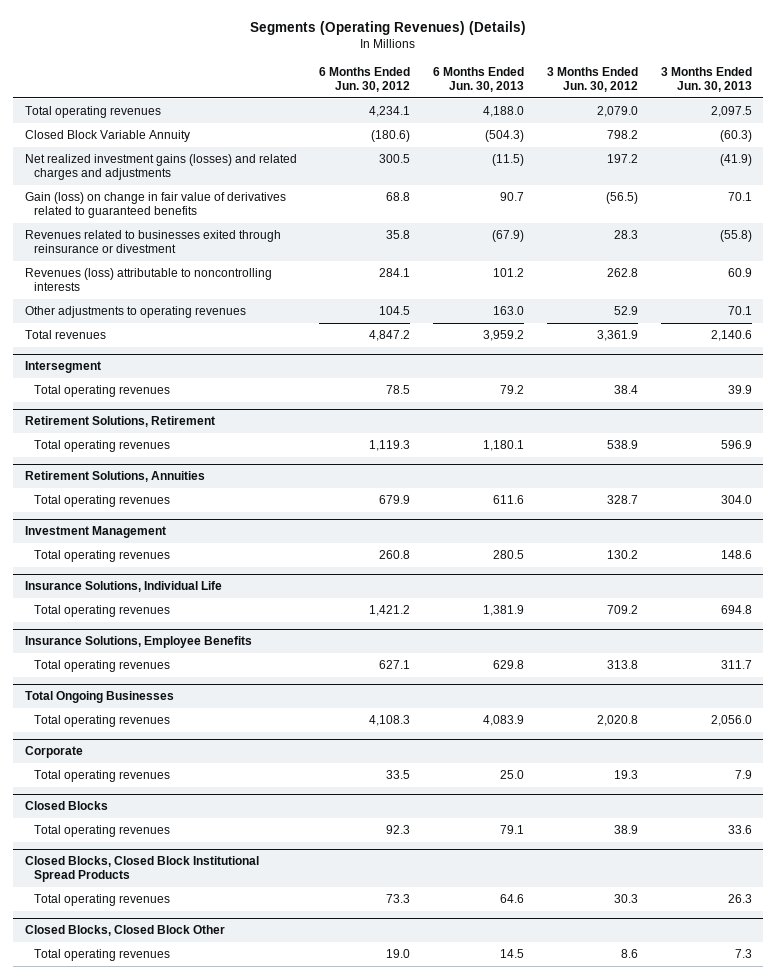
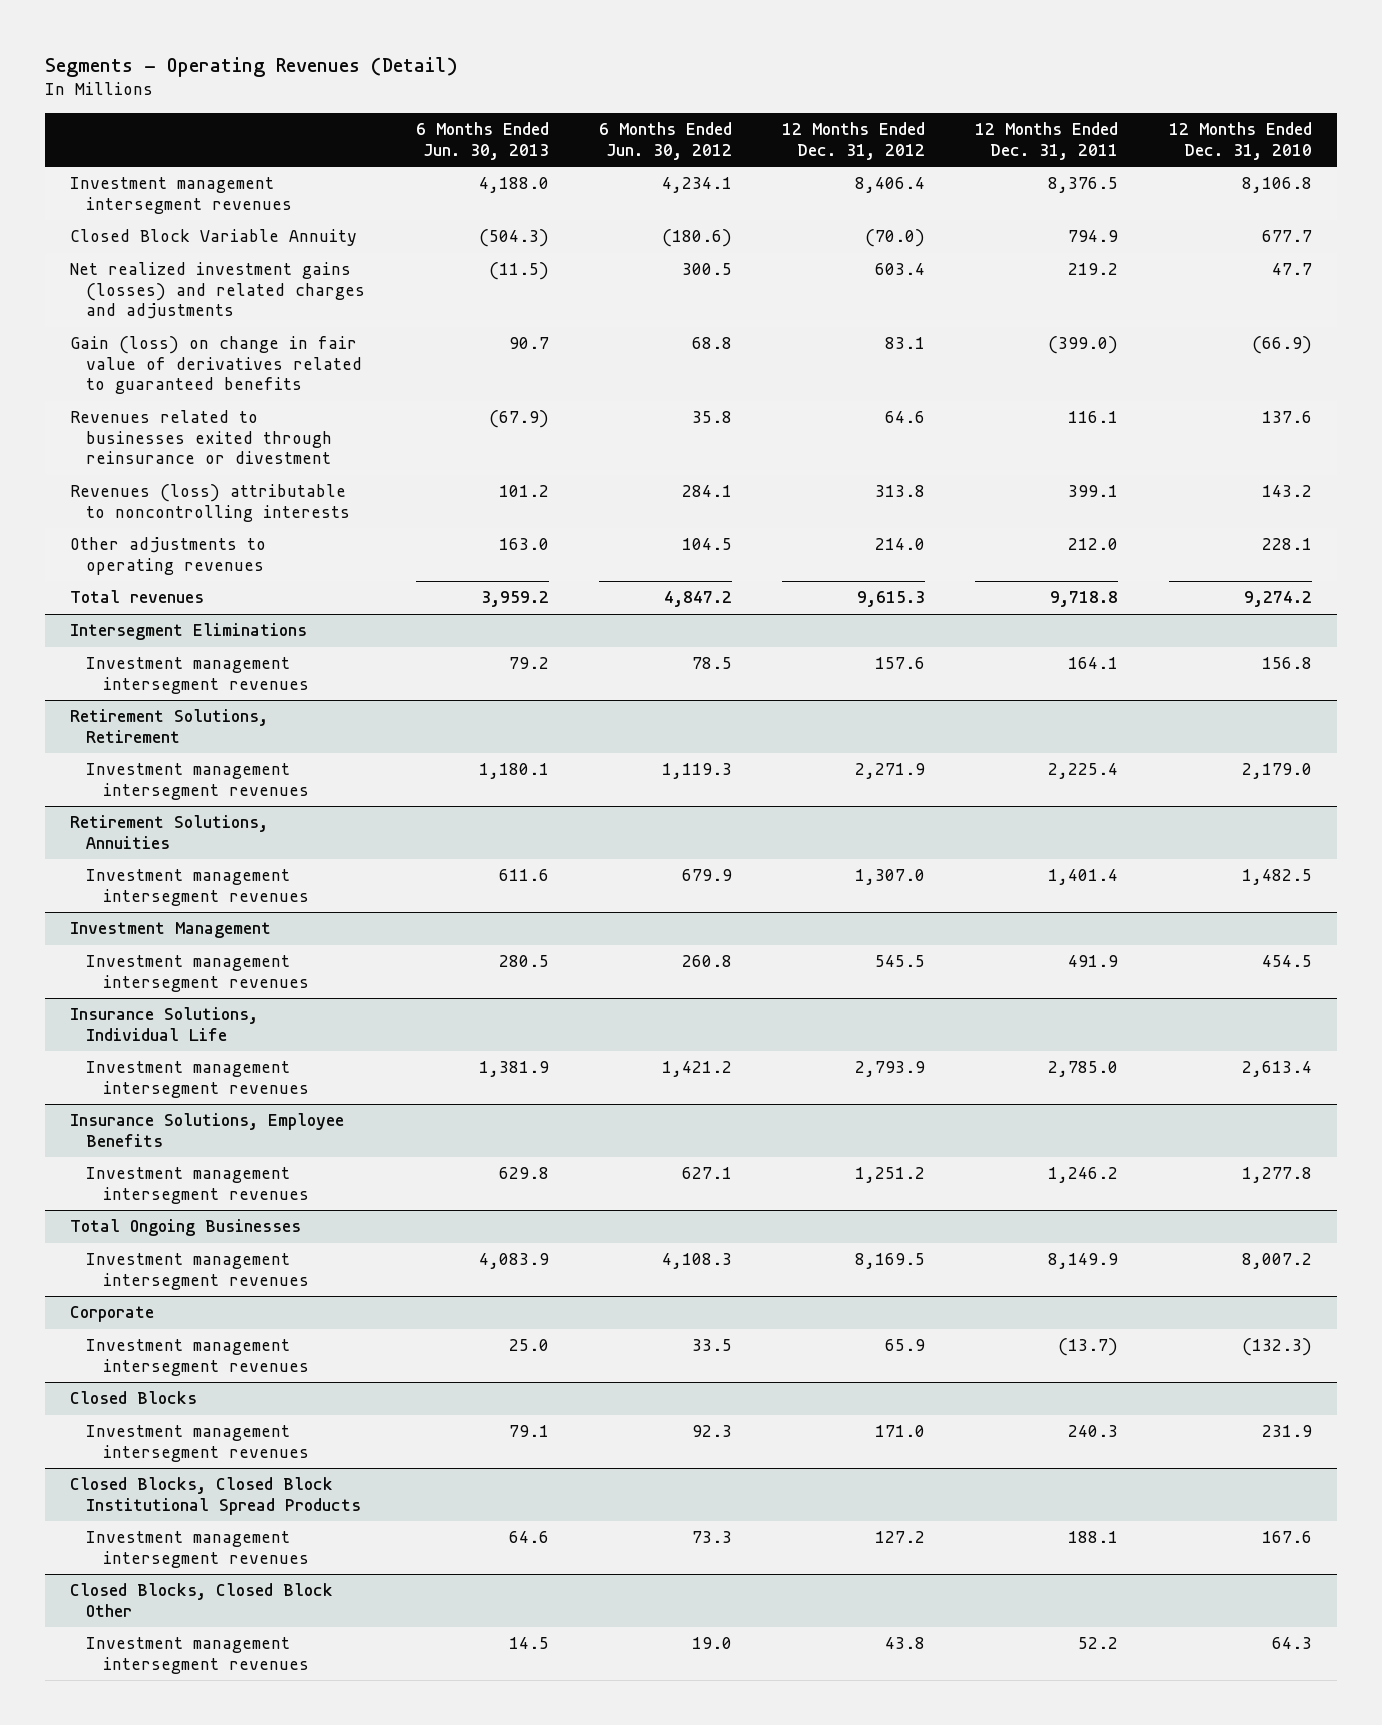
- Segments (Operating Revenues) (Details)
+ Segments - Operating Revenues (Detail)
- | 6 Months Ended Jun. 30, 2012 | 6 Months Ended Jun. 30, 2013 | 3 Months Ended Jun. 30, 2012 | 3 Months Ended Jun. 30, 2013
+ | 6 Months Ended Jun. 30, 2013 | 6 Months Ended Jun. 30, 2012 | 12 Months Ended Dec. 31, 2012 | 12 Months Ended Dec. 31, 2011 | 12 Months Ended Dec. 31, 2010
- Total operating revenues | 4,234.1 | 4,188.0 | 2,079.0 | 2,097.5
+ Investment management intersegment revenues | 4,188.0 | 4,234.1 | 8,406.4 | 8,376.5 | 8,106.8
- Intersegment
- Total operating revenues | 78.5 | 79.2 | 38.4 | 39.9
+ Intersegment Eliminations
+ Investment management intersegment revenues | 79.2 | 78.5 | 157.6 | 164.1 | 156.8
@ Retirement Solutions, Retirement
- Total operating revenues | 1,119.3 | 1,180.1 | 538.9 | 596.9
+ Investment management intersegment revenues | 1,180.1 | 1,119.3 | 2,271.9 | 2,225.4 | 2,179.0
@ Retirement Solutions, Annuities
- Total operating revenues | 679.9 | 611.6 | 328.7 | 304.0
+ Investment management intersegment revenues | 611.6 | 679.9 | 1,307.0 | 1,401.4 | 1,482.5
@ Investment Management
- Total operating revenues | 260.8 | 280.5 | 130.2 | 148.6
+ Investment management intersegment revenues | 280.5 | 260.8 | 545.5 | 491.9 | 454.5
@ Insurance Solutions, Individual Life
- Total operating revenues | 1,421.2 | 1,381.9 | 709.2 | 694.8
+ Investment management intersegment revenues | 1,381.9 | 1,421.2 | 2,793.9 | 2,785.0 | 2,613.4
@ Insurance Solutions, Employee Benefits
- Total operating revenues | 627.1 | 629.8 | 313.8 | 311.7
+ Investment management intersegment revenues | 629.8 | 627.1 | 1,251.2 | 1,246.2 | 1,277.8
@ Total Ongoing Businesses
- Total operating revenues | 4,108.3 | 4,083.9 | 2,020.8 | 2,056.0
+ Investment management intersegment revenues | 4,083.9 | 4,108.3 | 8,169.5 | 8,149.9 | 8,007.2
@ Corporate
- Total operating revenues | 33.5 | 25.0 | 19.3 | 7.9
+ Investment management intersegment revenues | 25.0 | 33.5 | 65.9 | (13.7) | (132.3)
@ Closed Blocks
- Total operating revenues | 92.3 | 79.1 | 38.9 | 33.6
+ Investment management intersegment revenues | 79.1 | 92.3 | 171.0 | 240.3 | 231.9
@ Closed Blocks, Closed Block Institutional Spread Products
- Total operating revenues | 73.3 | 64.6 | 30.3 | 26.3
+ Investment management intersegment revenues | 64.6 | 73.3 | 127.2 | 188.1 | 167.6
@ Closed Blocks, Closed Block Other
- Total operating revenues | 19.0 | 14.5 | 8.6 | 7.3
+ Investment management intersegment revenues | 14.5 | 19.0 | 43.8 | 52.2 | 64.3

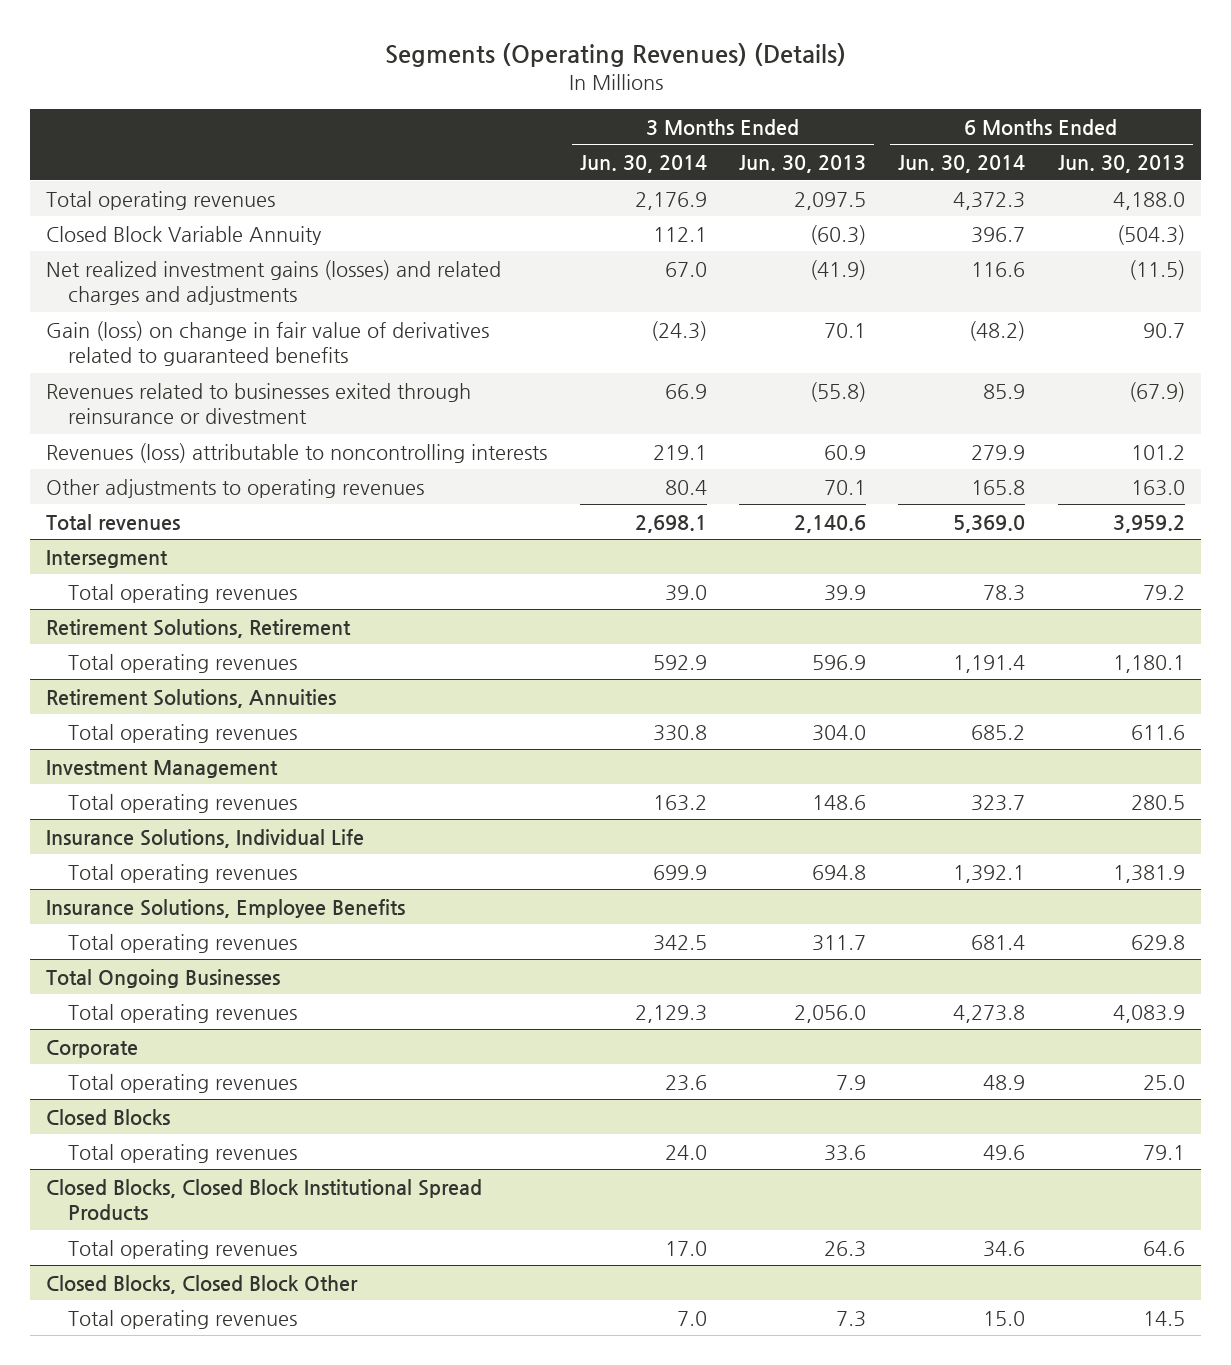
- Segments - Operating Revenues (Detail)
+ Segments (Operating Revenues) (Details)
- | 6 Months Ended Jun. 30, 2013 | 6 Months Ended Jun. 30, 2012 | 12 Months Ended Dec. 31, 2012 | 12 Months Ended Dec. 31, 2011 | 12 Months Ended Dec. 31, 2010
+ | 3 Months Ended Jun. 30, 2014 | 3 Months Ended Jun. 30, 2013 | 6 Months Ended Jun. 30, 2014 | 6 Months Ended Jun. 30, 2013
- Investment management intersegment revenues | 4,188.0 | 4,234.1 | 8,406.4 | 8,376.5 | 8,106.8
+ Total operating revenues | 2,176.9 | 2,097.5 | 4,372.3 | 4,188.0
- Intersegment Eliminations
- Investment management intersegment revenues | 79.2 | 78.5 | 157.6 | 164.1 | 156.8
+ Intersegment
+ Total operating revenues | 39.0 | 39.9 | 78.3 | 79.2
@ Retirement Solutions, Retirement
- Investment management intersegment revenues | 1,180.1 | 1,119.3 | 2,271.9 | 2,225.4 | 2,179.0
+ Total operating revenues | 592.9 | 596.9 | 1,191.4 | 1,180.1
@ Retirement Solutions, Annuities
- Investment management intersegment revenues | 611.6 | 679.9 | 1,307.0 | 1,401.4 | 1,482.5
+ Total operating revenues | 330.8 | 304.0 | 685.2 | 611.6
@ Investment Management
- Investment management intersegment revenues | 280.5 | 260.8 | 545.5 | 491.9 | 454.5
+ Total operating revenues | 163.2 | 148.6 | 323.7 | 280.5
@ Insurance Solutions, Individual Life
- Investment management intersegment revenues | 1,381.9 | 1,421.2 | 2,793.9 | 2,785.0 | 2,613.4
+ Total operating revenues | 699.9 | 694.8 | 1,392.1 | 1,381.9
@ Insurance Solutions, Employee Benefits
- Investment management intersegment revenues | 629.8 | 627.1 | 1,251.2 | 1,246.2 | 1,277.8
+ Total operating revenues | 342.5 | 311.7 | 681.4 | 629.8
@ Total Ongoing Businesses
- Investment management intersegment revenues | 4,083.9 | 4,108.3 | 8,169.5 | 8,149.9 | 8,007.2
+ Total operating revenues | 2,129.3 | 2,056.0 | 4,273.8 | 4,083.9
@ Corporate
- Investment management intersegment revenues | 25.0 | 33.5 | 65.9 | (13.7) | (132.3)
+ Total operating revenues | 23.6 | 7.9 | 48.9 | 25.0
@ Closed Blocks
- Investment management intersegment revenues | 79.1 | 92.3 | 171.0 | 240.3 | 231.9
+ Total operating revenues | 24.0 | 33.6 | 49.6 | 79.1
@ Closed Blocks, Closed Block Institutional Spread Products
- Investment management intersegment revenues | 64.6 | 73.3 | 127.2 | 188.1 | 167.6
+ Total operating revenues | 17.0 | 26.3 | 34.6 | 64.6
@ Closed Blocks, Closed Block Other
- Investment management intersegment revenues | 14.5 | 19.0 | 43.8 | 52.2 | 64.3
+ Total operating revenues | 7.0 | 7.3 | 15.0 | 14.5

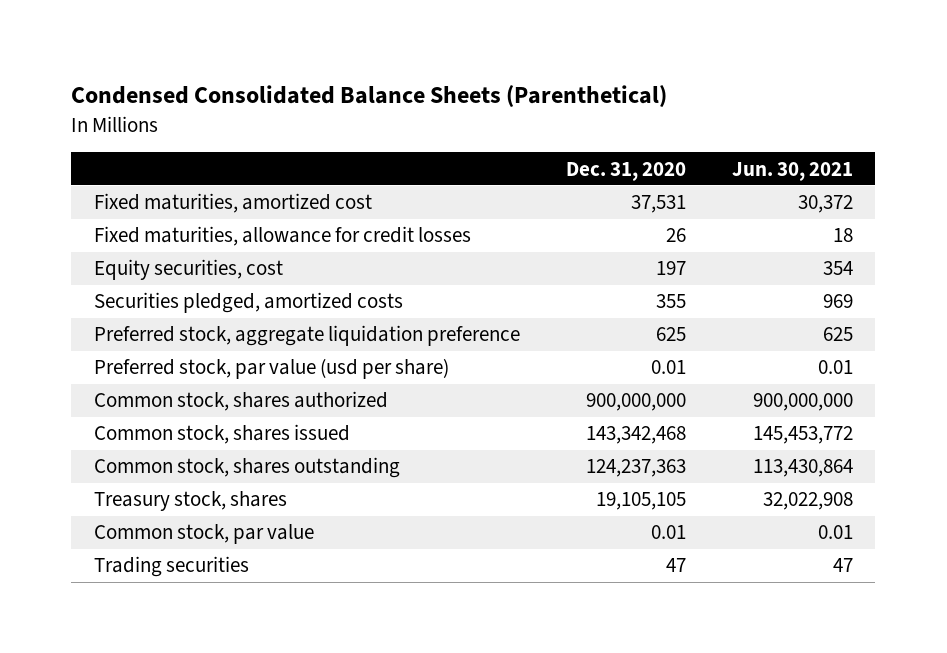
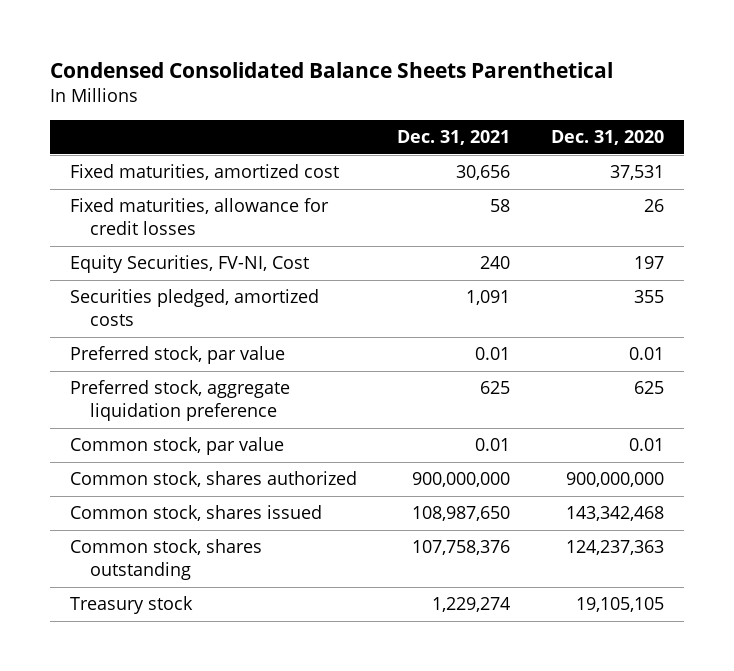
- Condensed Consolidated Balance Sheets (Parenthetical)
+ Condensed Consolidated Balance Sheets Parenthetical
- | Dec. 31, 2020 | Jun. 30, 2021
+ | Dec. 31, 2021 | Dec. 31, 2020
- Equity securities, cost | 197 | 354
+ Equity Securities, FV-NI, Cost | 240 | 197
+ Preferred stock, par value | 0.01 | 0.01
- Preferred stock, par value (usd per share) | 0.01 | 0.01
moved up: Common stock, par value | 0.01 | 0.01
- Treasury stock, shares | 19,105,105 | 32,022,908
- Trading securities | 47 | 47
+ Treasury stock | 1,229,274 | 19,105,105

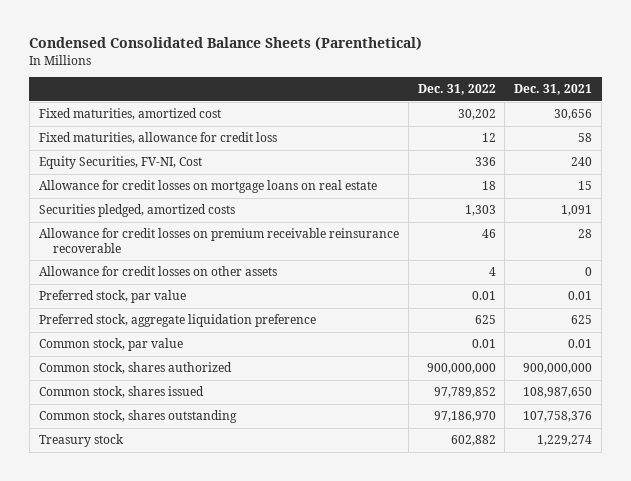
- Condensed Consolidated Balance Sheets Parenthetical
+ Condensed Consolidated Balance Sheets (Parenthetical)
- | Dec. 31, 2021 | Dec. 31, 2020
+ | Dec. 31, 2022 | Dec. 31, 2021
- Fixed maturities, allowance for credit losses | 58 | 26
+ Fixed maturities, allowance for credit loss | 12 | 58
+ Allowance for credit losses on mortgage loans on real estate | 18 | 15
+ Allowance for credit losses on premium receivable reinsurance recoverable | 46 | 28
+ Allowance for credit losses on other assets | 4 | 0

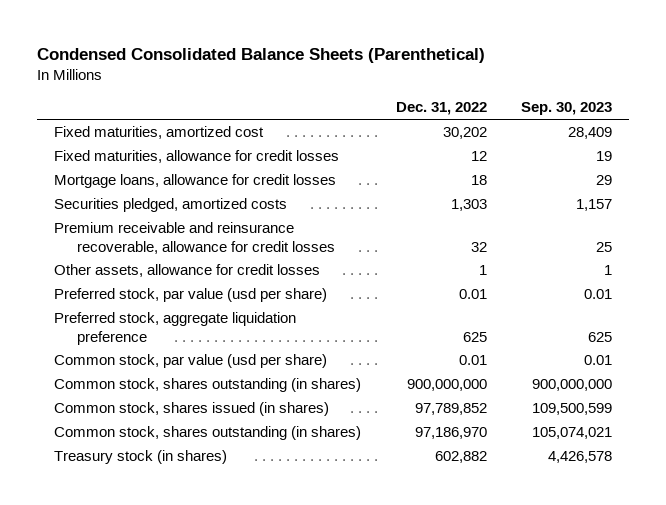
- | Dec. 31, 2022 | Dec. 31, 2021
+ | Dec. 31, 2022 | Sep. 30, 2023
- Fixed maturities, allowance for credit loss | 12 | 58
- Equity Securities, FV-NI, Cost | 336 | 240
- Allowance for credit losses on mortgage loans on real estate | 18 | 15
+ Fixed maturities, allowance for credit losses | 12 | 19
+ Mortgage loans, allowance for credit losses | 18 | 29
- Allowance for credit losses on premium receivable reinsurance recoverable | 46 | 28
- Allowance for credit losses on other assets | 4 | 0
- Preferred stock, par value | 0.01 | 0.01
+ Premium receivable and reinsurance recoverable, allowance for credit losses | 32 | 25
+ Other assets, allowance for credit losses | 1 | 1
+ Preferred stock, par value (usd per share) | 0.01 | 0.01
- Common stock, par value | 0.01 | 0.01
- Common stock, shares authorized | 900,000,000 | 900,000,000
- Common stock, shares issued | 97,789,852 | 108,987,650
- Common stock, shares outstanding | 97,186,970 | 107,758,376
- Treasury stock | 602,882 | 1,229,274
+ Common stock, par value (usd per share) | 0.01 | 0.01
+ Common stock, shares outstanding (in shares) | 900,000,000 | 900,000,000
+ Common stock, shares issued (in shares) | 97,789,852 | 109,500,599
+ Common stock, shares outstanding (in shares) | 97,186,970 | 105,074,021
+ Treasury stock (in shares) | 602,882 | 4,426,578

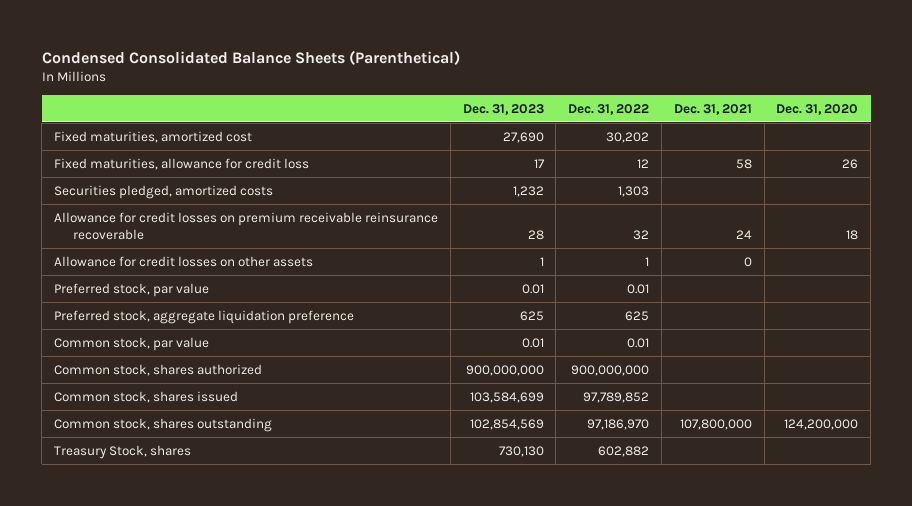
- | Dec. 31, 2022 | Sep. 30, 2023
+ | Dec. 31, 2023 | Dec. 31, 2022 | Dec. 31, 2021 | Dec. 31, 2020
- Fixed maturities, allowance for credit losses | 12 | 19
- Mortgage loans, allowance for credit losses | 18 | 29
+ Fixed maturities, allowance for credit loss | 17 | 12 | 58 | 26
- Premium receivable and reinsurance recoverable, allowance for credit losses | 32 | 25
- Other assets, allowance for credit losses | 1 | 1
- Preferred stock, par value (usd per share) | 0.01 | 0.01
+ Allowance for credit losses on premium receivable reinsurance recoverable | 28 | 32 | 24 | 18
+ Allowance for credit losses on other assets | 1 | 1 | 0 |
+ Preferred stock, par value | 0.01 | 0.01 | |
- Common stock, par value (usd per share) | 0.01 | 0.01
- Common stock, shares outstanding (in shares) | 900,000,000 | 900,000,000
- Common stock, shares issued (in shares) | 97,789,852 | 109,500,599
- Common stock, shares outstanding (in shares) | 97,186,970 | 105,074,021
- Treasury stock (in shares) | 602,882 | 4,426,578
+ Common stock, par value | 0.01 | 0.01 | |
+ Common stock, shares authorized | 900,000,000 | 900,000,000 | |
+ Common stock, shares issued | 103,584,699 | 97,789,852 | |
+ Common stock, shares outstanding | 102,854,569 | 97,186,970 | 107,800,000 | 124,200,000
+ Treasury Stock, shares | 730,130 | 602,882 | |

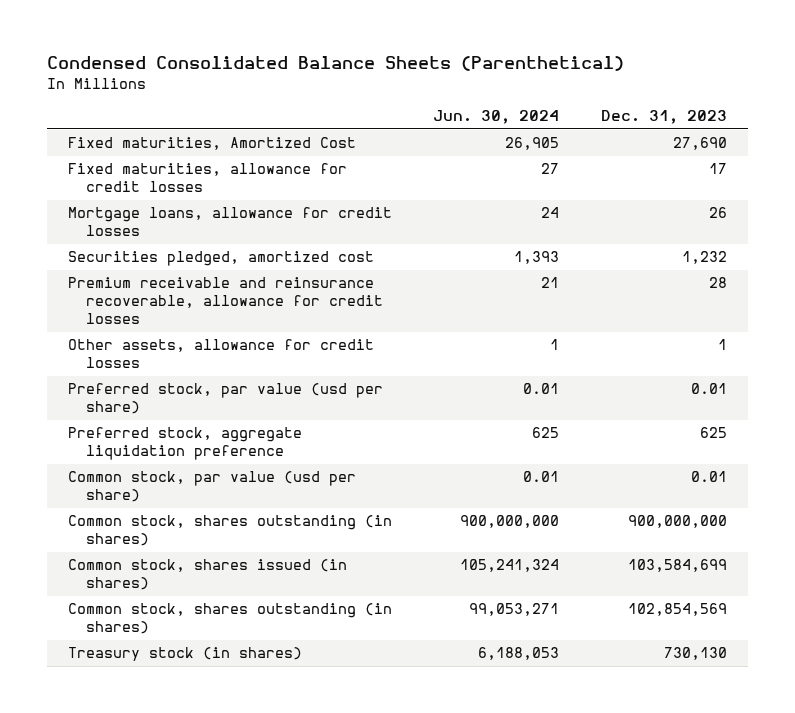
- | Dec. 31, 2023 | Dec. 31, 2022 | Dec. 31, 2021 | Dec. 31, 2020
+ | Jun. 30, 2024 | Dec. 31, 2023
- Fixed maturities, amortized cost | 27,690 | 30,202 | |
- Fixed maturities, allowance for credit loss | 17 | 12 | 58 | 26
- Securities pledged, amortized costs | 1,232 | 1,303 | |
- Allowance for credit losses on premium receivable reinsurance recoverable | 28 | 32 | 24 | 18
- Allowance for credit losses on other assets | 1 | 1 | 0 |
- Preferred stock, par value | 0.01 | 0.01 | |
+ Fixed maturities, Amortized Cost | 26,905 | 27,690
+ Fixed maturities, allowance for credit losses | 27 | 17
+ Mortgage loans, allowance for credit losses | 24 | 26
+ Securities pledged, amortized cost | 1,393 | 1,232
+ Premium receivable and reinsurance recoverable, allowance for credit losses | 21 | 28
+ Other assets, allowance for credit losses | 1 | 1
+ Preferred stock, par value (usd per share) | 0.01 | 0.01
- Common stock, par value | 0.01 | 0.01 | |
- Common stock, shares authorized | 900,000,000 | 900,000,000 | |
- Common stock, shares issued | 103,584,699 | 97,789,852 | |
- Common stock, shares outstanding | 102,854,569 | 97,186,970 | 107,800,000 | 124,200,000
- Treasury Stock, shares | 730,130 | 602,882 | |
+ Common stock, par value (usd per share) | 0.01 | 0.01
+ Common stock, shares outstanding (in shares) | 900,000,000 | 900,000,000
+ Common stock, shares issued (in shares) | 105,241,324 | 103,584,699
+ Common stock, shares outstanding (in shares) | 99,053,271 | 102,854,569
+ Treasury stock (in shares) | 6,188,053 | 730,130

